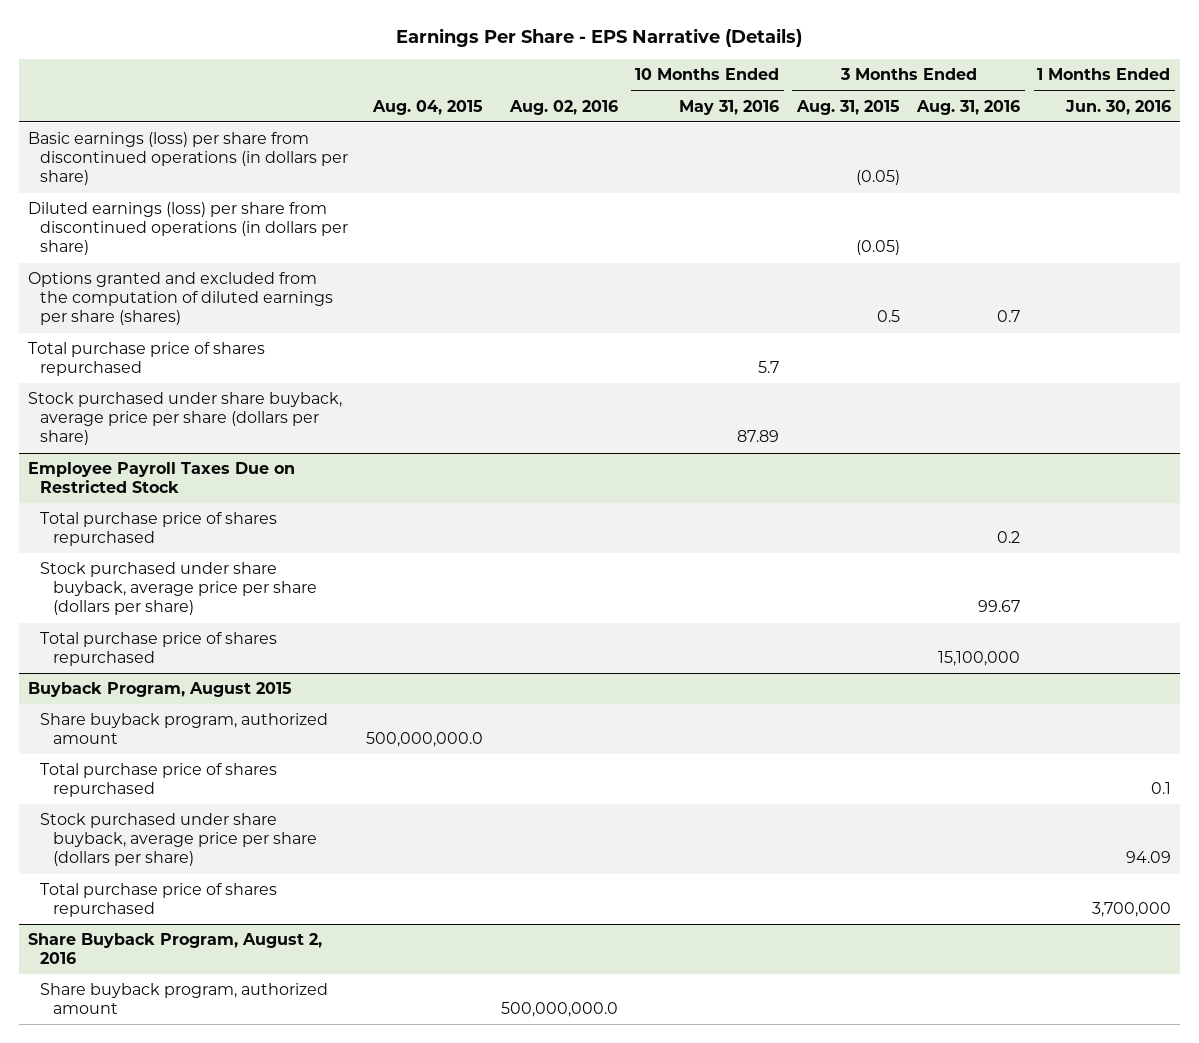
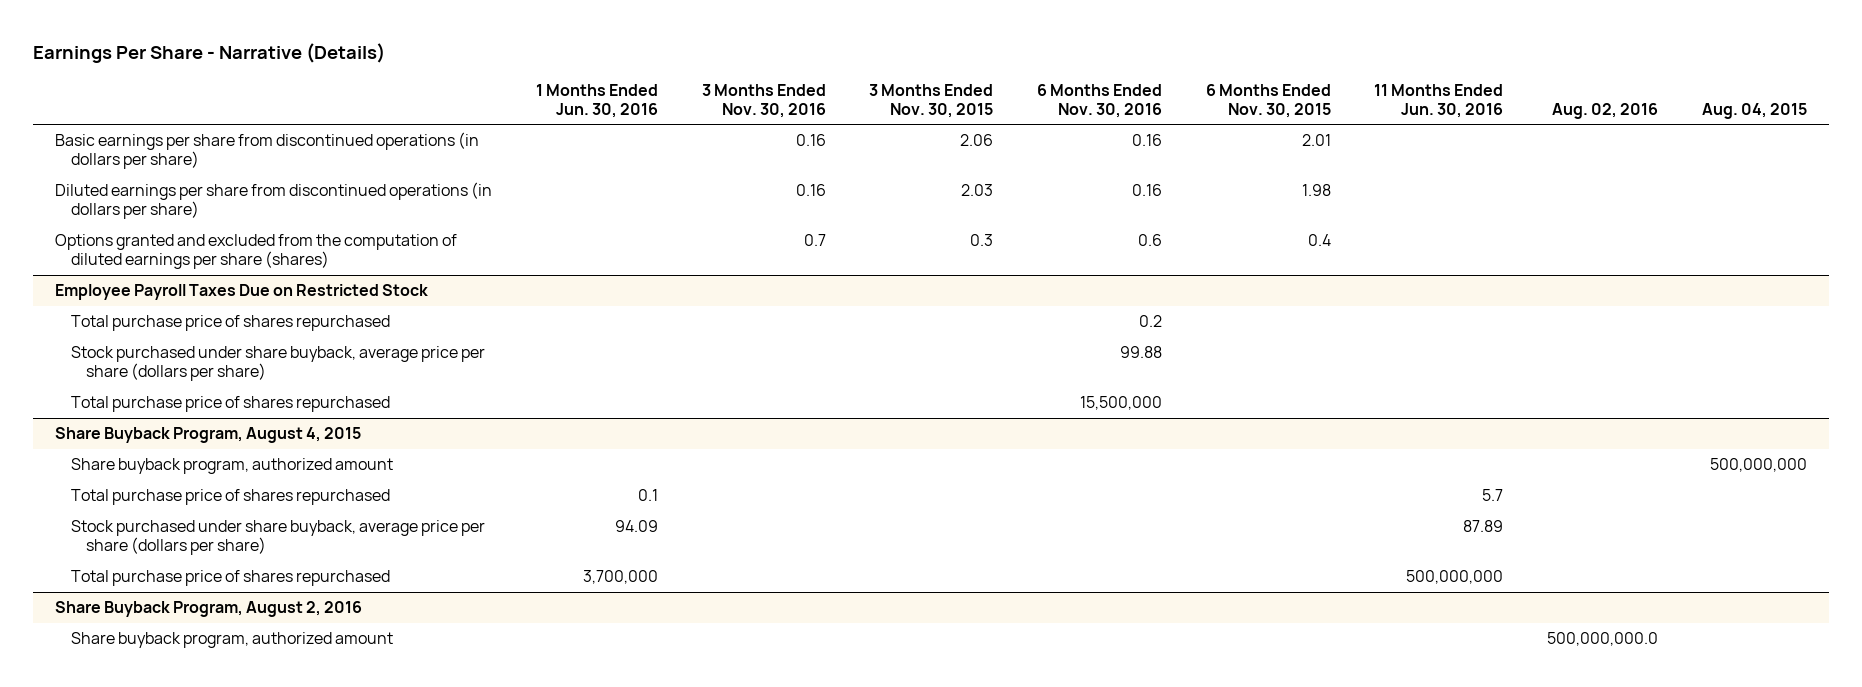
- Earnings Per Share - EPS Narrative (Details)
+ Earnings Per Share - Narrative (Details)
- | Aug. 04, 2015 | Aug. 02, 2016 | 10 Months Ended May 31, 2016 | 3 Months Ended Aug. 31, 2015 | 3 Months Ended Aug. 31, 2016 | 1 Months Ended Jun. 30, 2016
+ | 1 Months Ended Jun. 30, 2016 | 3 Months Ended Nov. 30, 2016 | 3 Months Ended Nov. 30, 2015 | 6 Months Ended Nov. 30, 2016 | 6 Months Ended Nov. 30, 2015 | 11 Months Ended Jun. 30, 2016 | Aug. 02, 2016 | Aug. 04, 2015
- Basic earnings (loss) per share from discontinued operations (in dollars per share) | | | | (0.05) | |
- Diluted earnings (loss) per share from discontinued operations (in dollars per share) | | | | (0.05) | |
+ Basic earnings per share from discontinued operations (in dollars per share) | | 0.16 | 2.06 | 0.16 | 2.01 | | |
+ Diluted earnings per share from discontinued operations (in dollars per share) | | 0.16 | 2.03 | 0.16 | 1.98 | | |
- Total purchase price of shares repurchased | | | 5.7 | | |
- Stock purchased under share buyback, average price per share (dollars per share) | | | 87.89 | | |
- Buyback Program, August 2015
- Share buyback program, authorized amount | 500,000,000.0 | | | | |
+ Share Buyback Program, August 4, 2015
+ Share buyback program, authorized amount | | | | | | | | 500,000,000

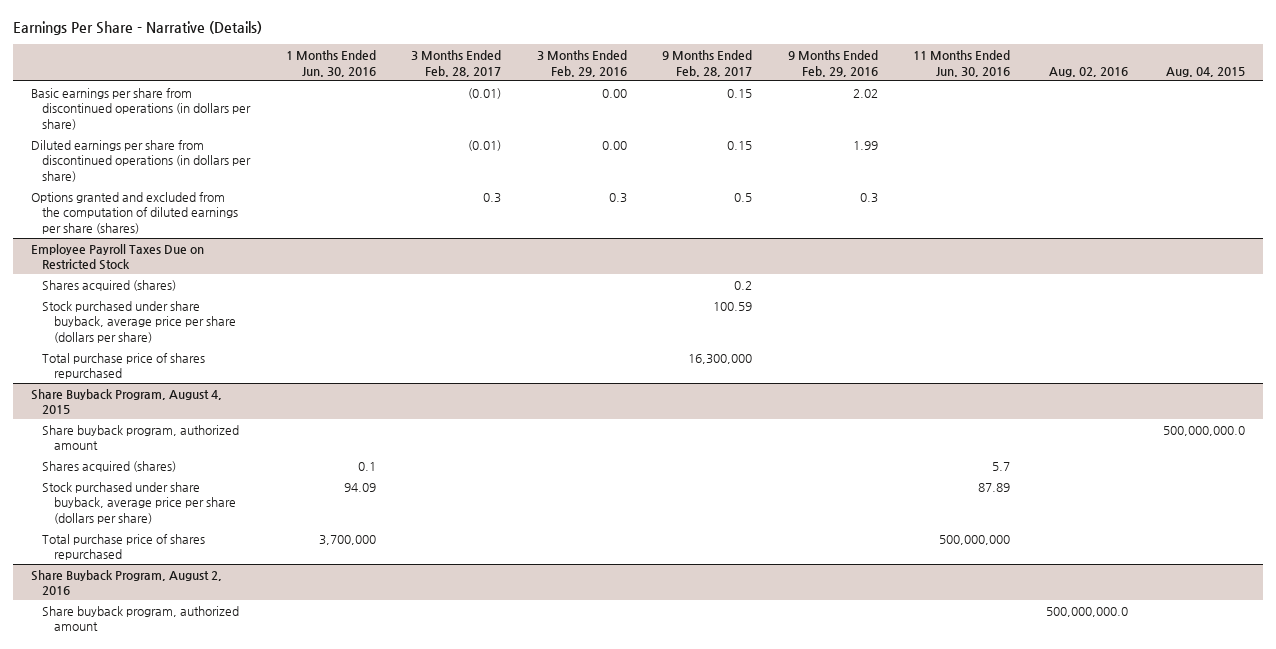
- | 1 Months Ended Jun. 30, 2016 | 3 Months Ended Nov. 30, 2016 | 3 Months Ended Nov. 30, 2015 | 6 Months Ended Nov. 30, 2016 | 6 Months Ended Nov. 30, 2015 | 11 Months Ended Jun. 30, 2016 | Aug. 02, 2016 | Aug. 04, 2015
+ | 1 Months Ended Jun. 30, 2016 | 3 Months Ended Feb. 28, 2017 | 3 Months Ended Feb. 29, 2016 | 9 Months Ended Feb. 28, 2017 | 9 Months Ended Feb. 29, 2016 | 11 Months Ended Jun. 30, 2016 | Aug. 02, 2016 | Aug. 04, 2015
@ Employee Payroll Taxes Due on Restricted Stock
- Total purchase price of shares repurchased | | | | 0.2 | | | |
+ Shares acquired (shares) | | | | 0.2 | | | |
@ Share Buyback Program, August 4, 2015
- Share buyback program, authorized amount | | | | | | | | 500,000,000
- Total purchase price of shares repurchased | 0.1 | | | | | 5.7 | |
+ Share buyback program, authorized amount | | | | | | | | 500,000,000.0
+ Shares acquired (shares) | 0.1 | | | | | 5.7 | |

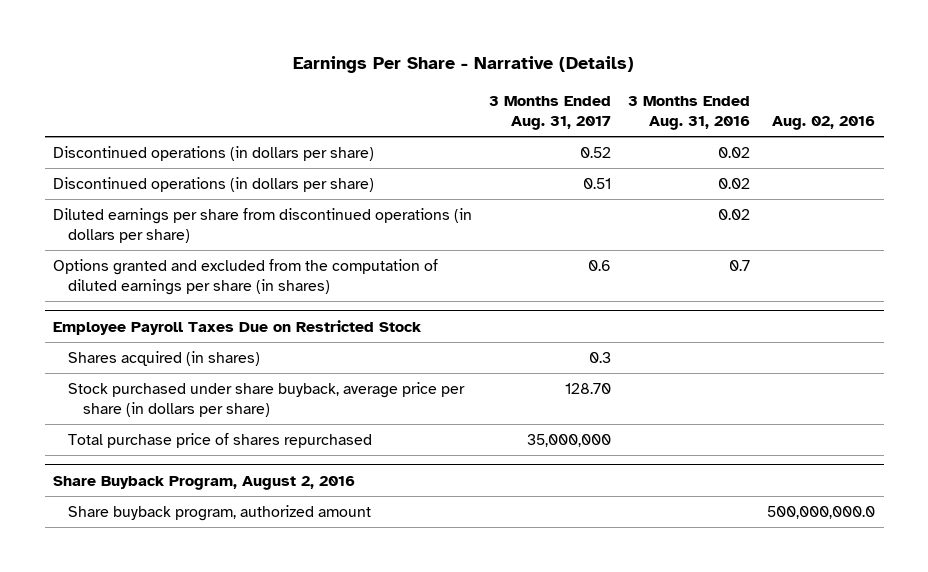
- | 1 Months Ended Jun. 30, 2016 | 3 Months Ended Feb. 28, 2017 | 3 Months Ended Feb. 29, 2016 | 9 Months Ended Feb. 28, 2017 | 9 Months Ended Feb. 29, 2016 | 11 Months Ended Jun. 30, 2016 | Aug. 02, 2016 | Aug. 04, 2015
+ | 3 Months Ended Aug. 31, 2017 | 3 Months Ended Aug. 31, 2016 | Aug. 02, 2016
- Basic earnings per share from discontinued operations (in dollars per share) | | (0.01) | 0.00 | 0.15 | 2.02 | | |
+ Discontinued operations (in dollars per share) | 0.52 | 0.02 |
+ Discontinued operations (in dollars per share) | 0.51 | 0.02 |
- Options granted and excluded from the computation of diluted earnings per share (shares) | | 0.3 | 0.3 | 0.5 | 0.3 | | |
+ Options granted and excluded from the computation of diluted earnings per share (in shares) | 0.6 | 0.7 |
@ Employee Payroll Taxes Due on Restricted Stock
- Shares acquired (shares) | | | | 0.2 | | | |
- Stock purchased under share buyback, average price per share (dollars per share) | | | | 100.59 | | | |
+ Shares acquired (in shares) | 0.3 | |
+ Stock purchased under share buyback, average price per share (in dollars per share) | 128.70 | |
- Share Buyback Program, August 4, 2015
- Share buyback program, authorized amount | | | | | | | | 500,000,000.0
- Shares acquired (shares) | 0.1 | | | | | 5.7 | |
- Stock purchased under share buyback, average price per share (dollars per share) | 94.09 | | | | | 87.89 | |
- Total purchase price of shares repurchased | 3,700,000 | | | | | 500,000,000 | |

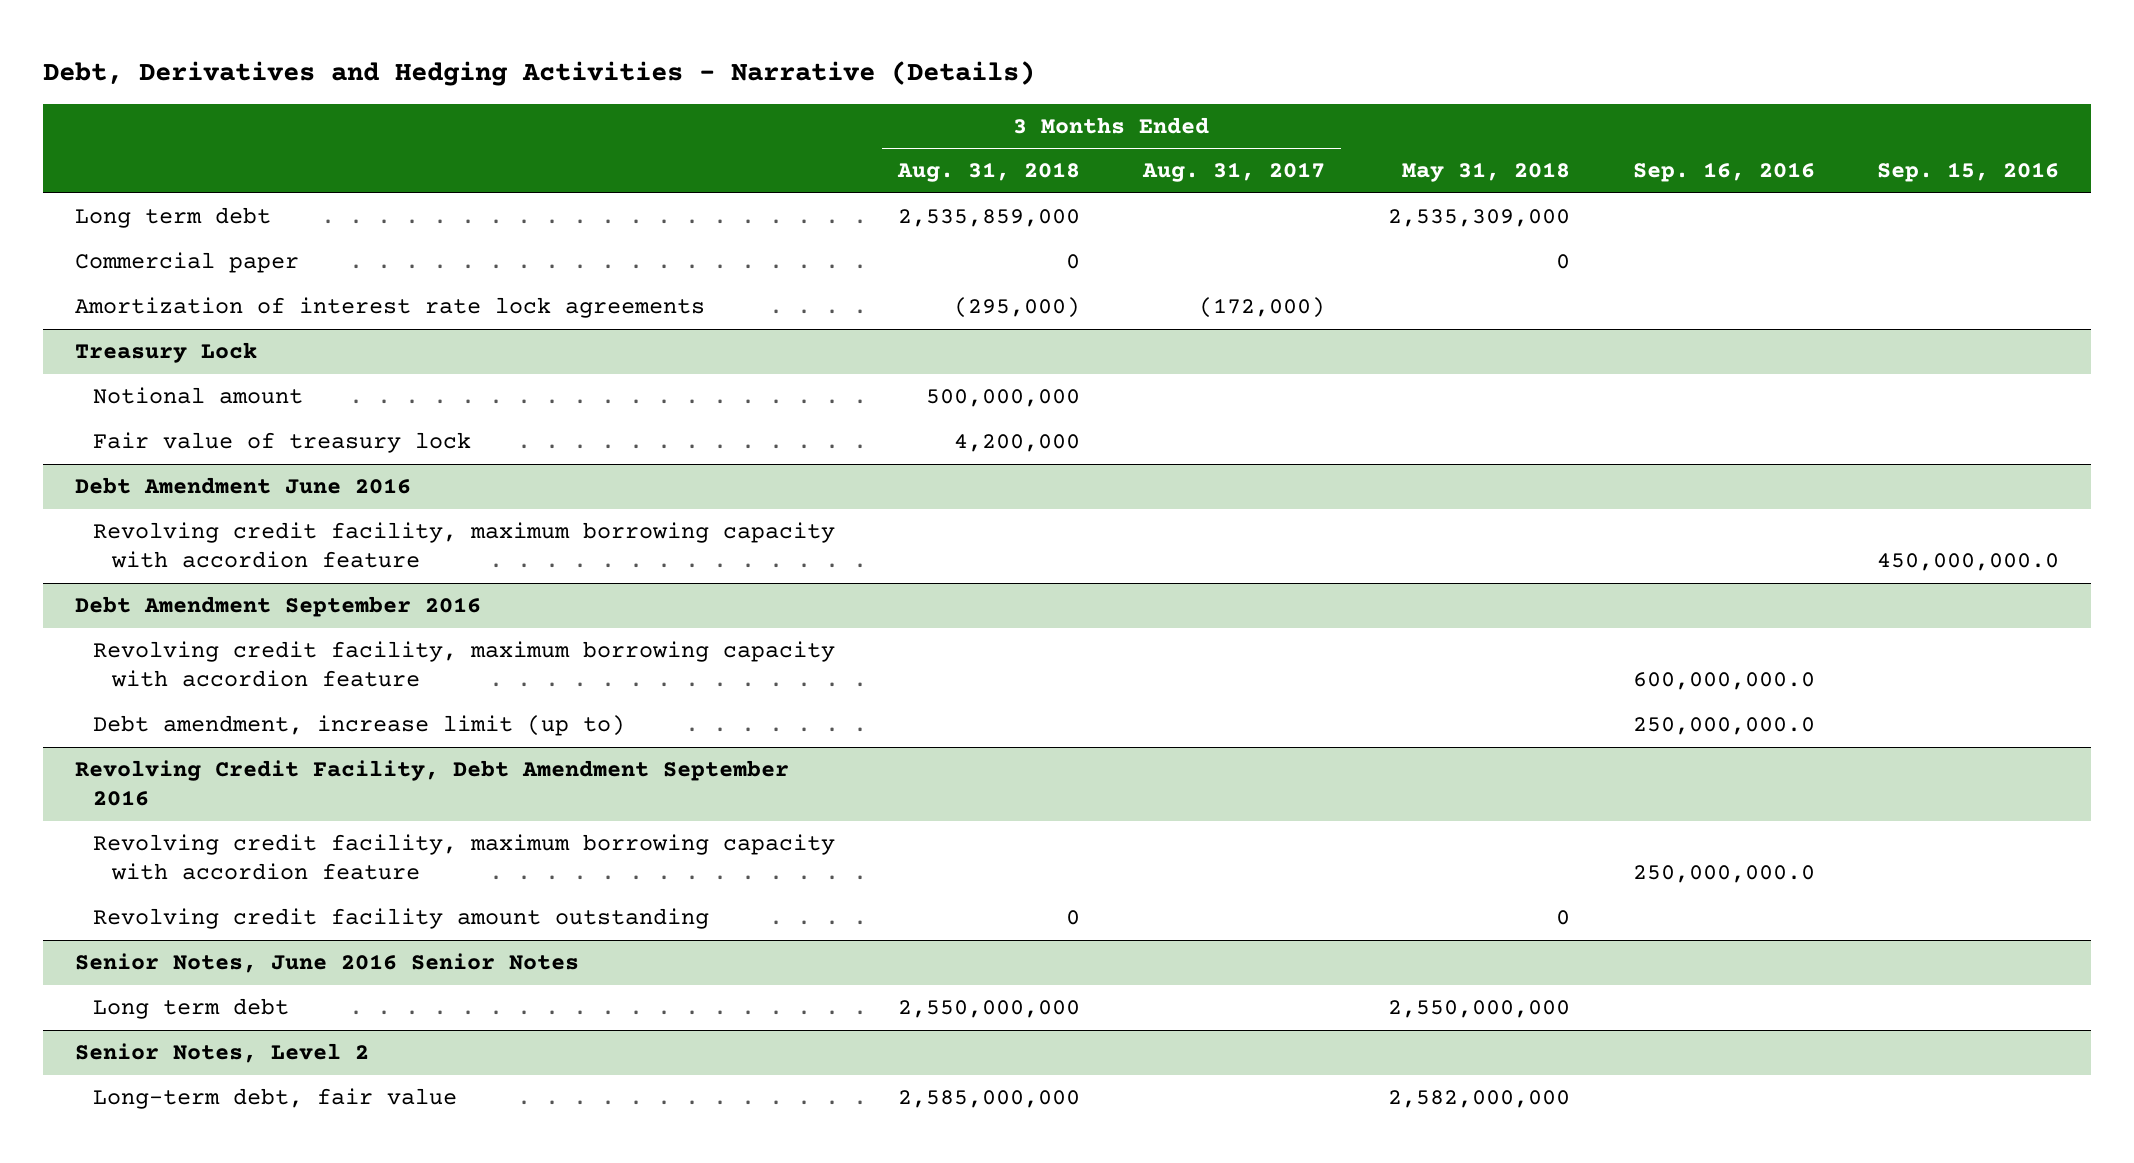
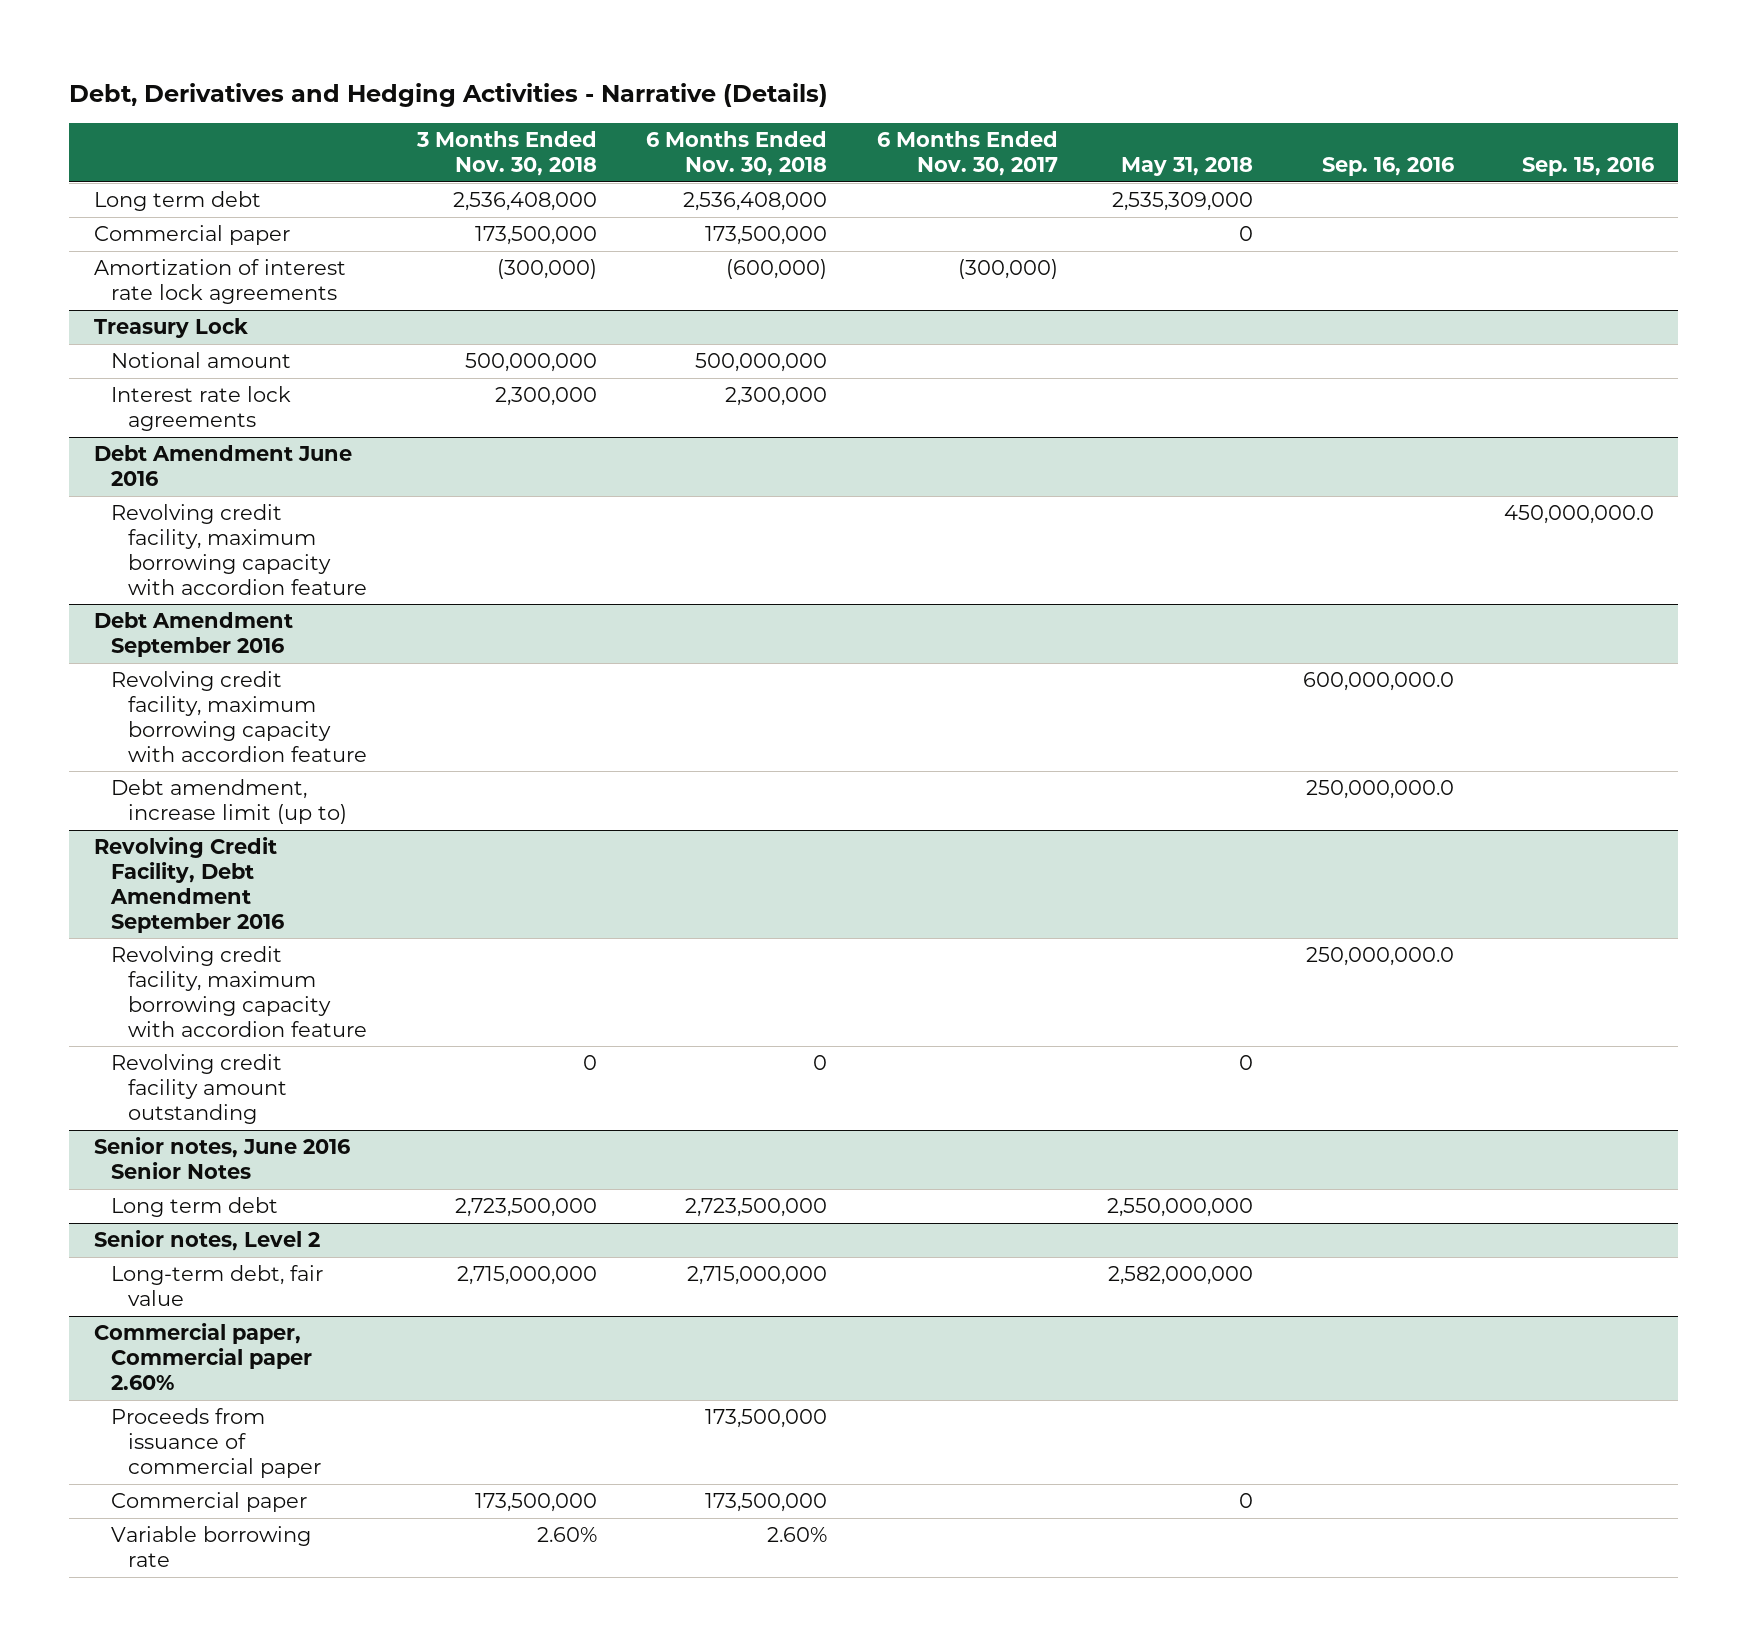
- | 3 Months Ended Aug. 31, 2018 | 3 Months Ended Aug. 31, 2017 | May 31, 2018 | Sep. 16, 2016 | Sep. 15, 2016
+ | 3 Months Ended Nov. 30, 2018 | 6 Months Ended Nov. 30, 2018 | 6 Months Ended Nov. 30, 2017 | May 31, 2018 | Sep. 16, 2016 | Sep. 15, 2016
@ Treasury Lock
- Fair value of treasury lock | 4,200,000 | | | |
+ Interest rate lock agreements | 2,300,000 | 2,300,000 | | | |
- Senior Notes, June 2016 Senior Notes
+ Senior notes, June 2016 Senior Notes
- Senior Notes, Level 2
+ Senior notes, Level 2
+ Commercial paper, Commercial paper 2.60%
+ Proceeds from issuance of commercial paper | | 173,500,000 | | | |
+ Commercial paper | 173,500,000 | 173,500,000 | | 0 | |
+ Variable borrowing rate | 2.60% | 2.60% | | | |

